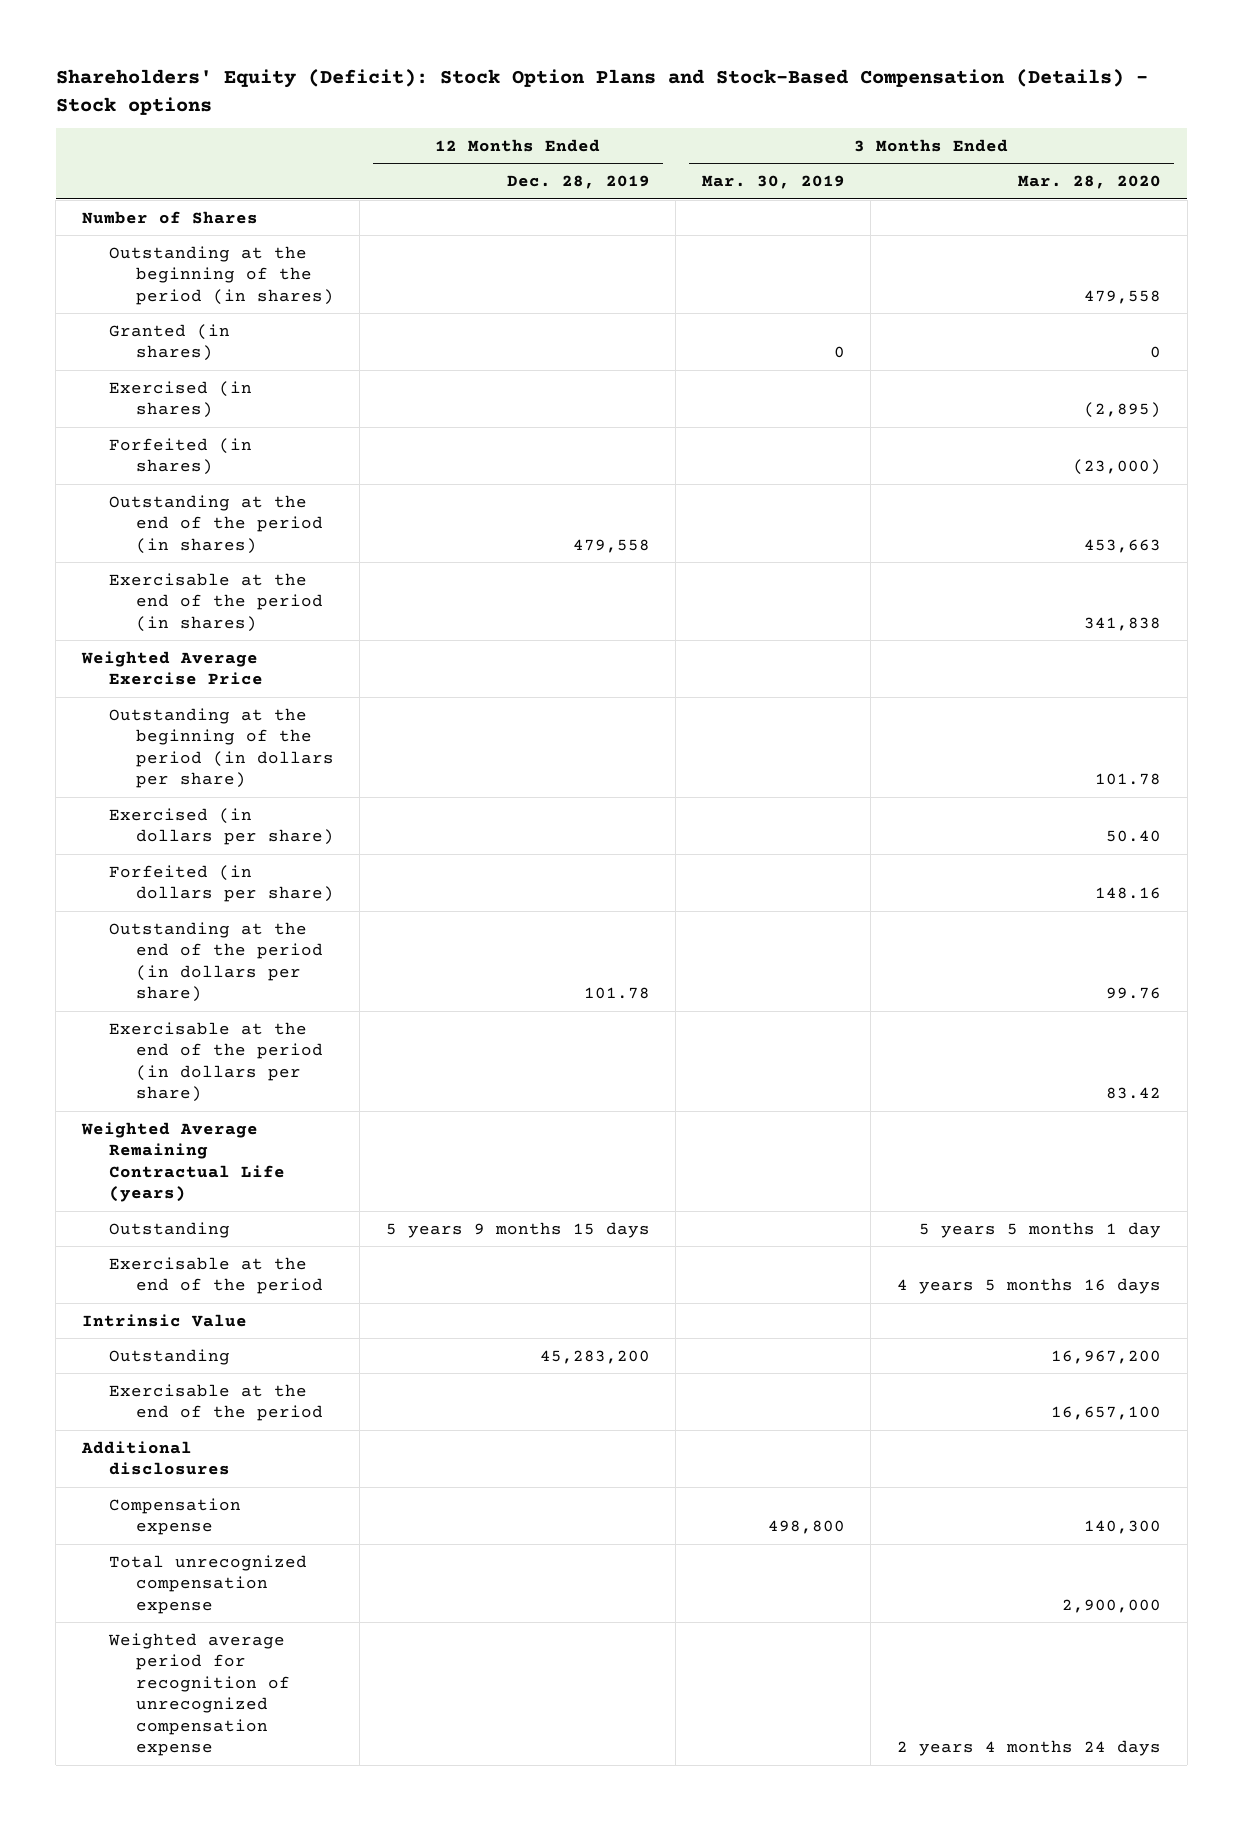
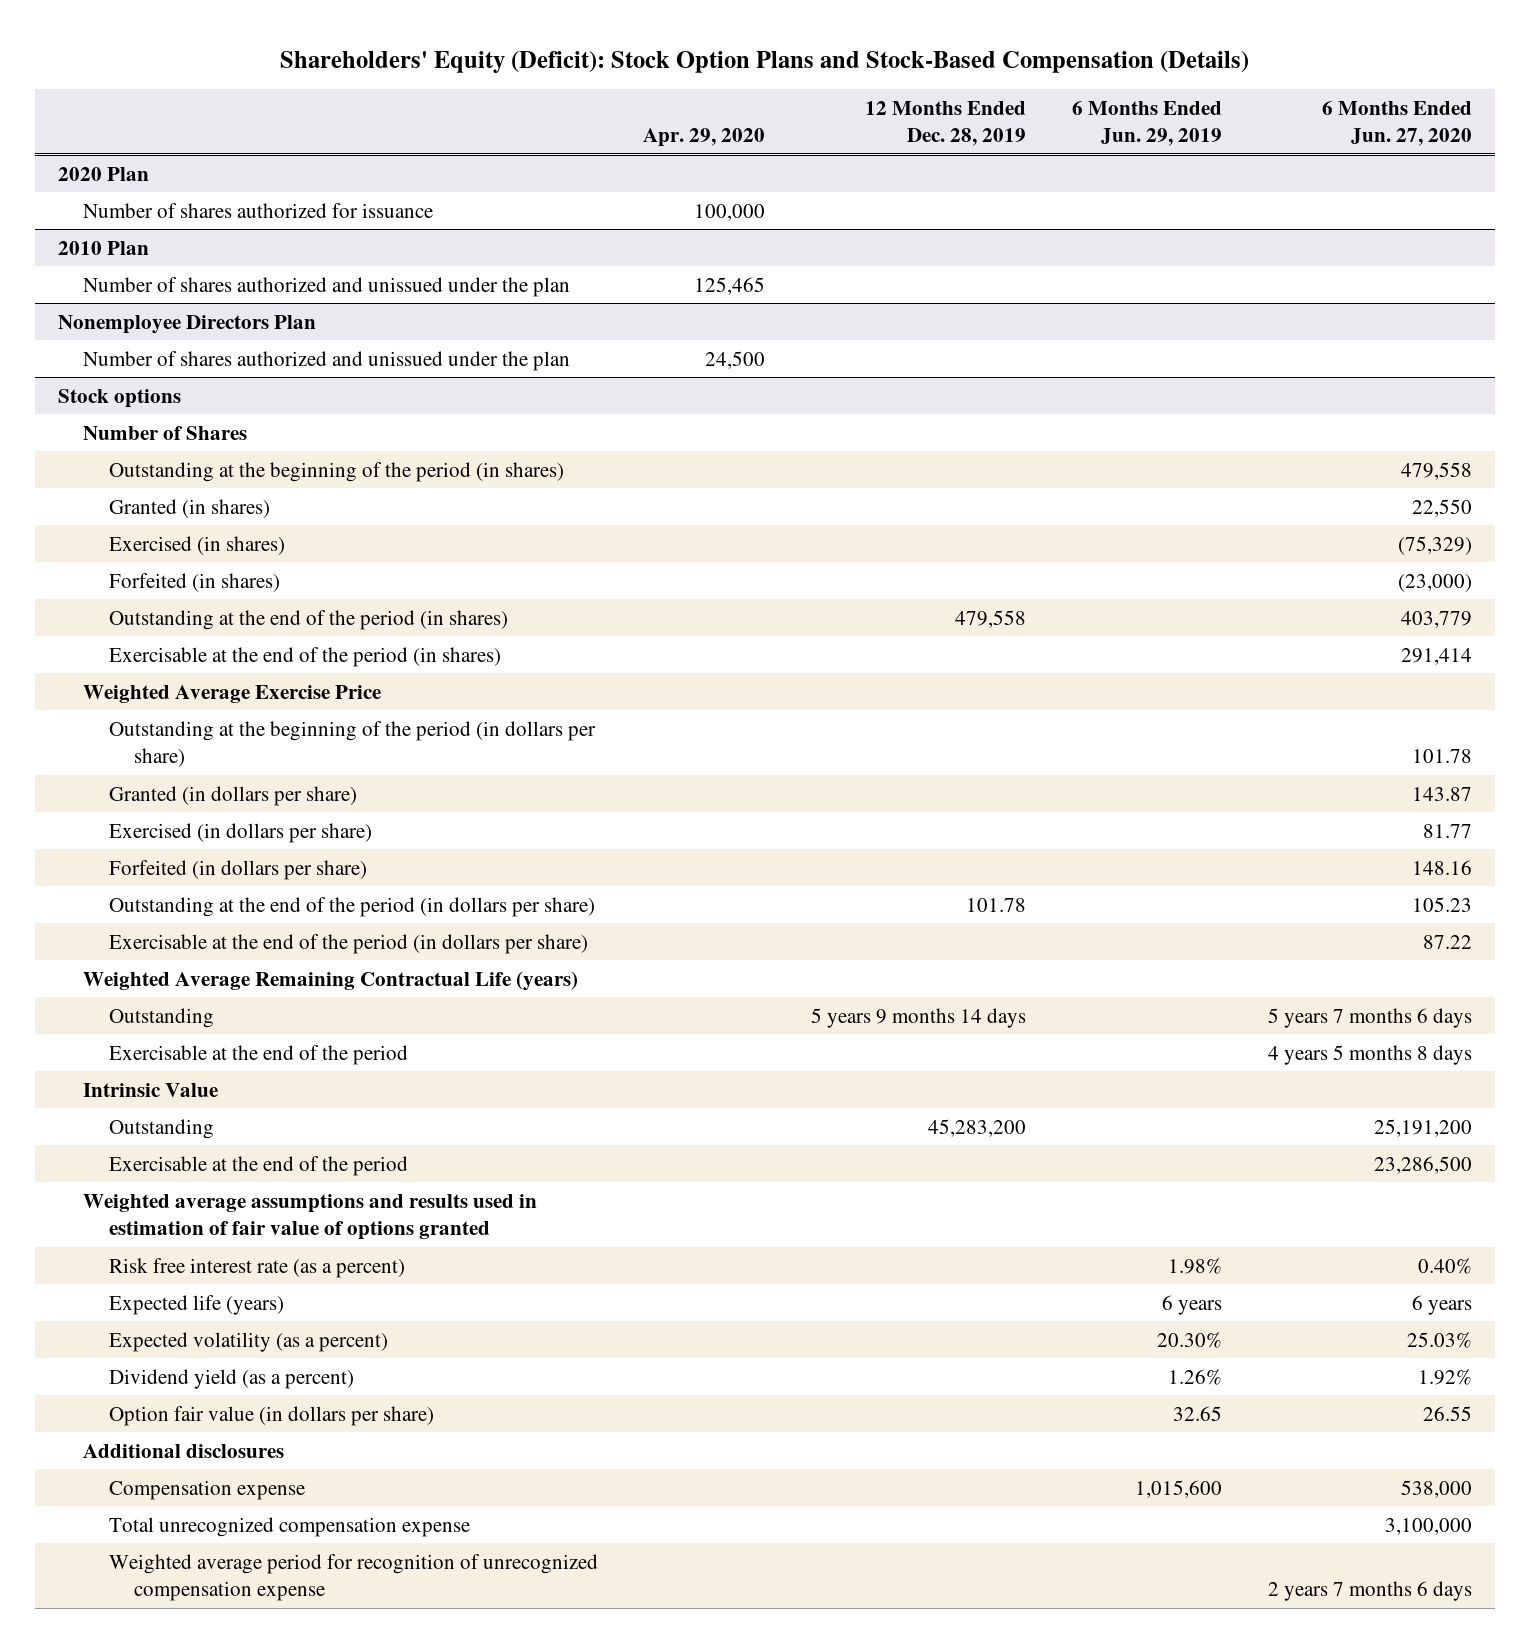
- Shareholders' Equity (Deficit): Stock Option Plans and Stock-Based Compensation (Details) - Stock options
+ Shareholders' Equity (Deficit): Stock Option Plans and Stock-Based Compensation (Details)
- | 12 Months Ended Dec. 28, 2019 | 3 Months Ended Mar. 30, 2019 | 3 Months Ended Mar. 28, 2020
+ | Apr. 29, 2020 | 12 Months Ended Dec. 28, 2019 | 6 Months Ended Jun. 29, 2019 | 6 Months Ended Jun. 27, 2020
+ 2020 Plan
+ Number of shares authorized for issuance | 100,000 | | |
+ 2010 Plan
+ Number of shares authorized and unissued under the plan | 125,465 | | |
+ Nonemployee Directors Plan
+ Number of shares authorized and unissued under the plan | 24,500 | | |
+ Stock options
+ Granted (in dollars per share) | | | | 143.87
- Outstanding | 5 years 9 months 15 days | | 5 years 5 months 1 day
+ Outstanding | | 5 years 9 months 14 days | | 5 years 7 months 6 days
+ Weighted average assumptions and results used in estimation of fair value of options granted
+ Risk free interest rate (as a percent) | | | 1.98% | 0.40%
+ Expected life (years) | | | 6 years | 6 years
+ Expected volatility (as a percent) | | | 20.30% | 25.03%
+ Dividend yield (as a percent) | | | 1.26% | 1.92%
+ Option fair value (in dollars per share) | | | 32.65 | 26.55

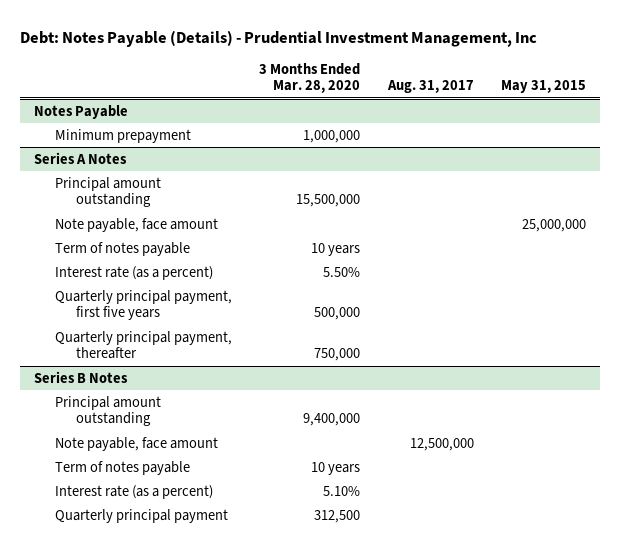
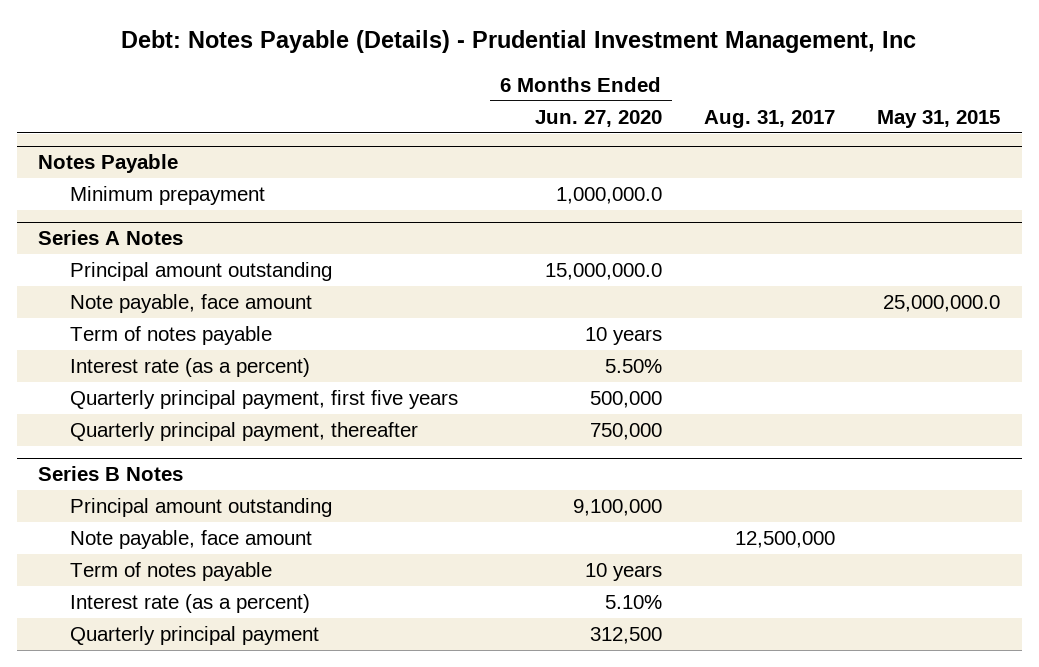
- | 3 Months Ended Mar. 28, 2020 | Aug. 31, 2017 | May 31, 2015
+ | 6 Months Ended Jun. 27, 2020 | Aug. 31, 2017 | May 31, 2015
@ Series A Notes
- Note payable, face amount | | | 25,000,000
+ Note payable, face amount | | | 25,000,000.0

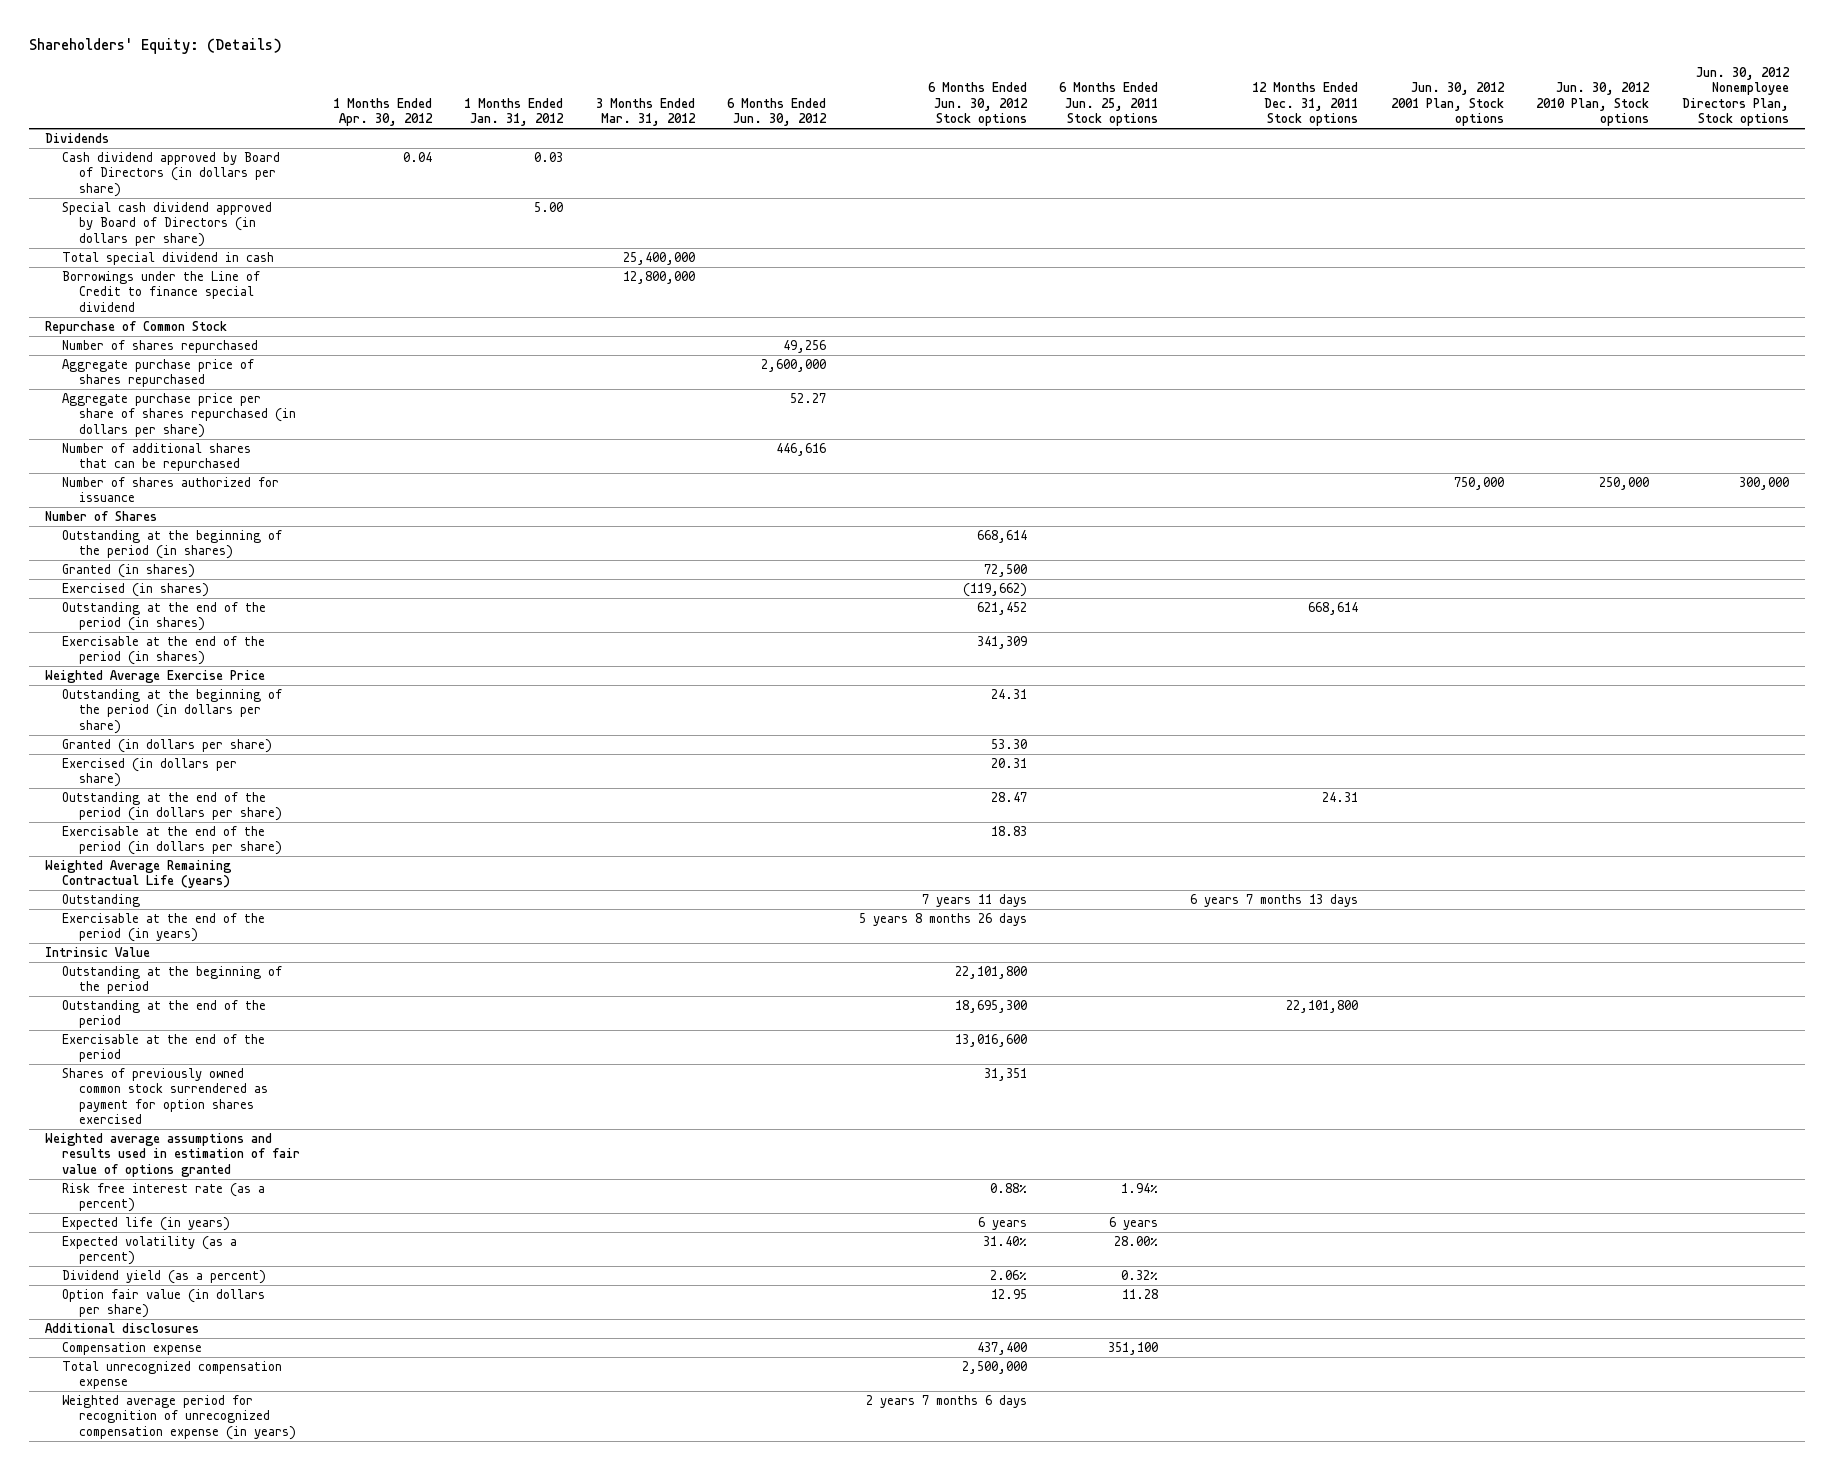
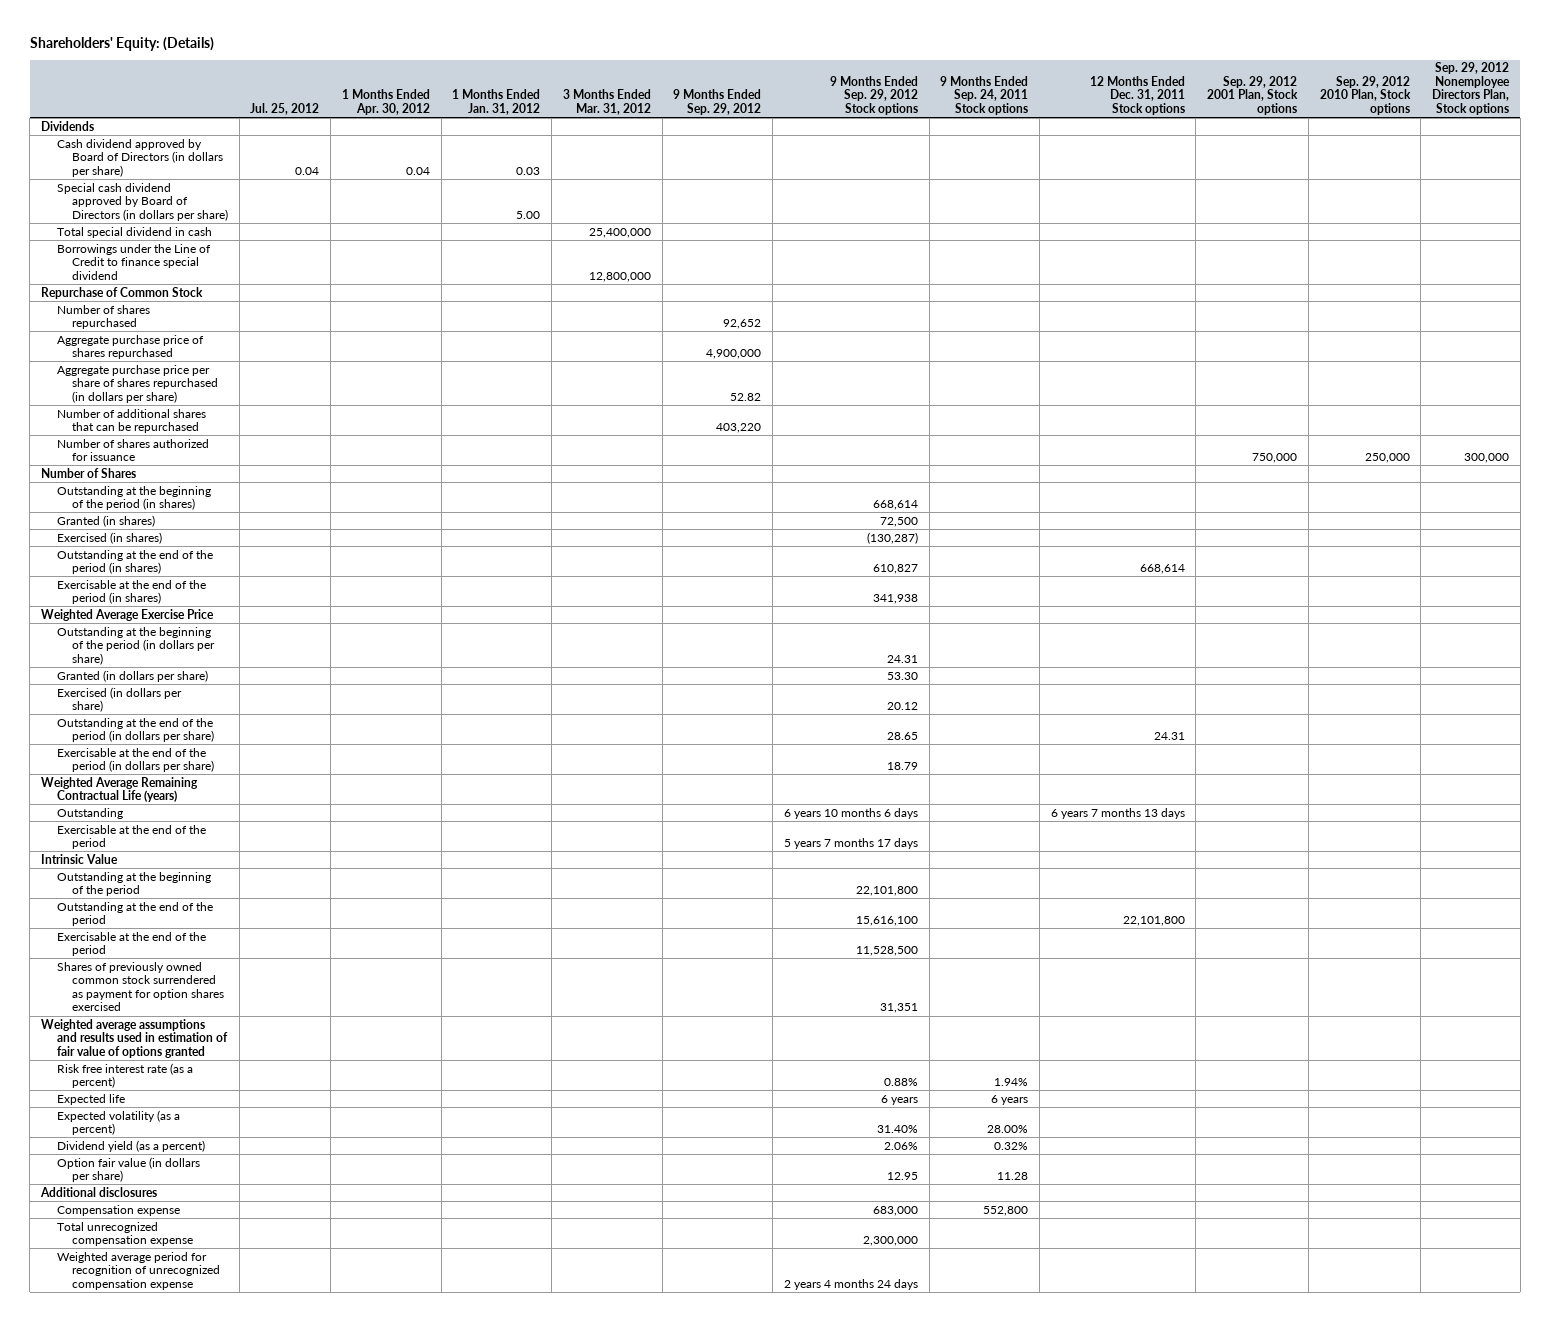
- | 1 Months Ended Apr. 30, 2012 | 1 Months Ended Jan. 31, 2012 | 3 Months Ended Mar. 31, 2012 | 6 Months Ended Jun. 30, 2012 | 6 Months Ended Jun. 30, 2012 Stock options | 6 Months Ended Jun. 25, 2011 Stock options | 12 Months Ended Dec. 31, 2011 Stock options | Jun. 30, 2012 2001 Plan, Stock options | Jun. 30, 2012 2010 Plan, Stock options | Jun. 30, 2012 Nonemployee Directors Plan, Stock options
+ | Jul. 25, 2012 | 1 Months Ended Apr. 30, 2012 | 1 Months Ended Jan. 31, 2012 | 3 Months Ended Mar. 31, 2012 | 9 Months Ended Sep. 29, 2012 | 9 Months Ended Sep. 29, 2012 Stock options | 9 Months Ended Sep. 24, 2011 Stock options | 12 Months Ended Dec. 31, 2011 Stock options | Sep. 29, 2012 2001 Plan, Stock options | Sep. 29, 2012 2010 Plan, Stock options | Sep. 29, 2012 Nonemployee Directors Plan, Stock options
- Exercisable at the end of the period (in years) | | | | | 5 years 8 months 26 days | | | | |
+ Exercisable at the end of the period | | | | | | 5 years 7 months 17 days | | | | |
- Expected life (in years) | | | | | 6 years | 6 years | | | |
+ Expected life | | | | | | 6 years | 6 years | | | |
- Weighted average period for recognition of unrecognized compensation expense (in years) | | | | | 2 years 7 months 6 days | | | | |
+ Weighted average period for recognition of unrecognized compensation expense | | | | | | 2 years 4 months 24 days | | | | |

